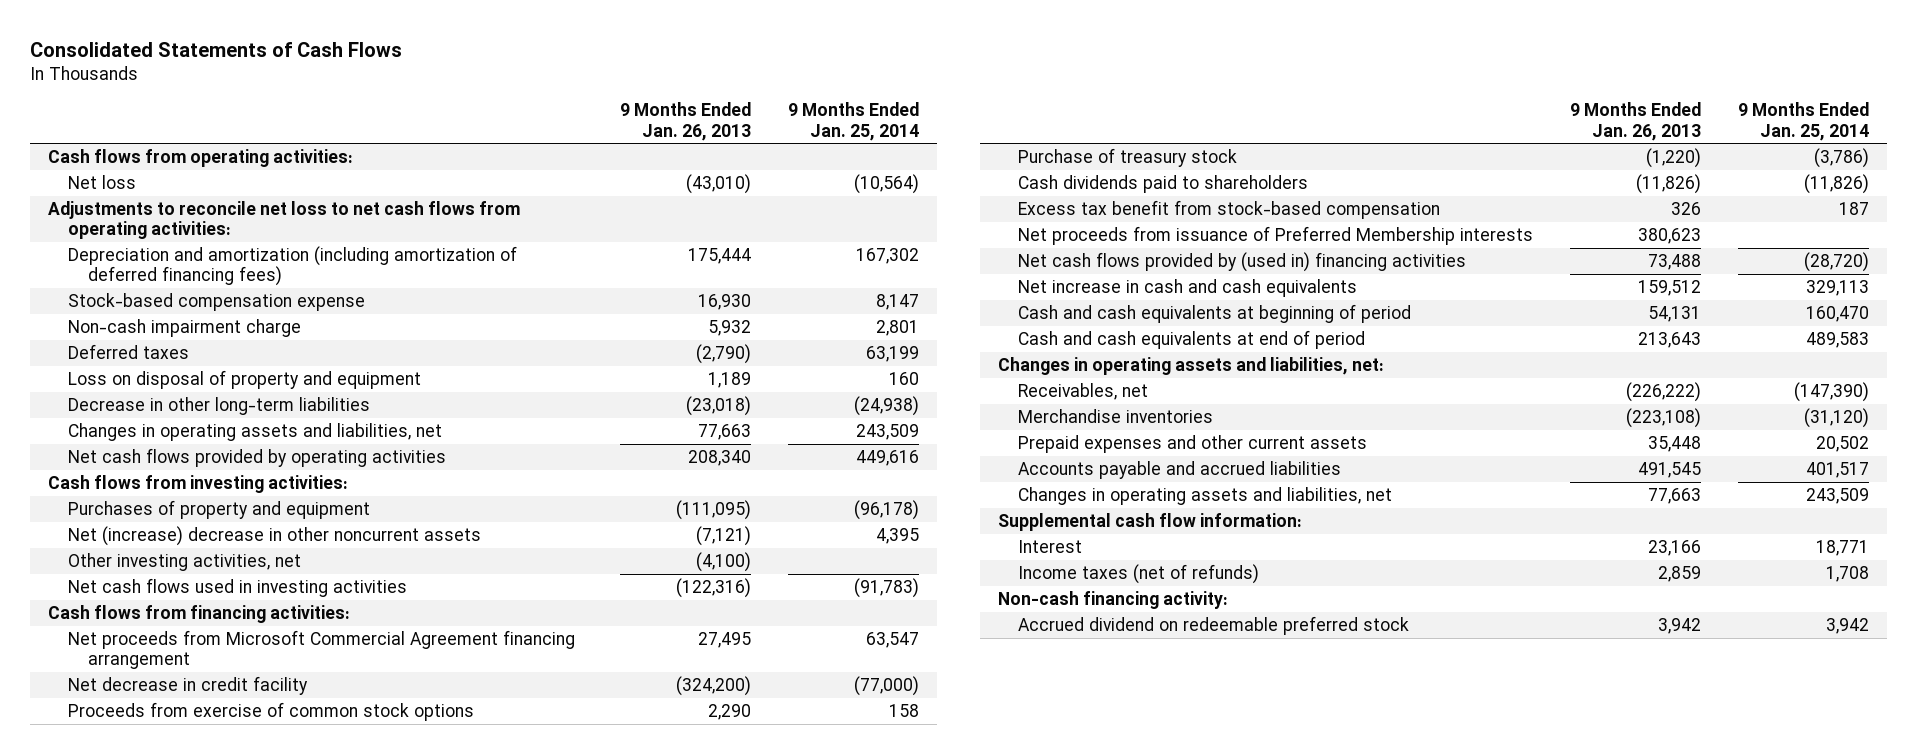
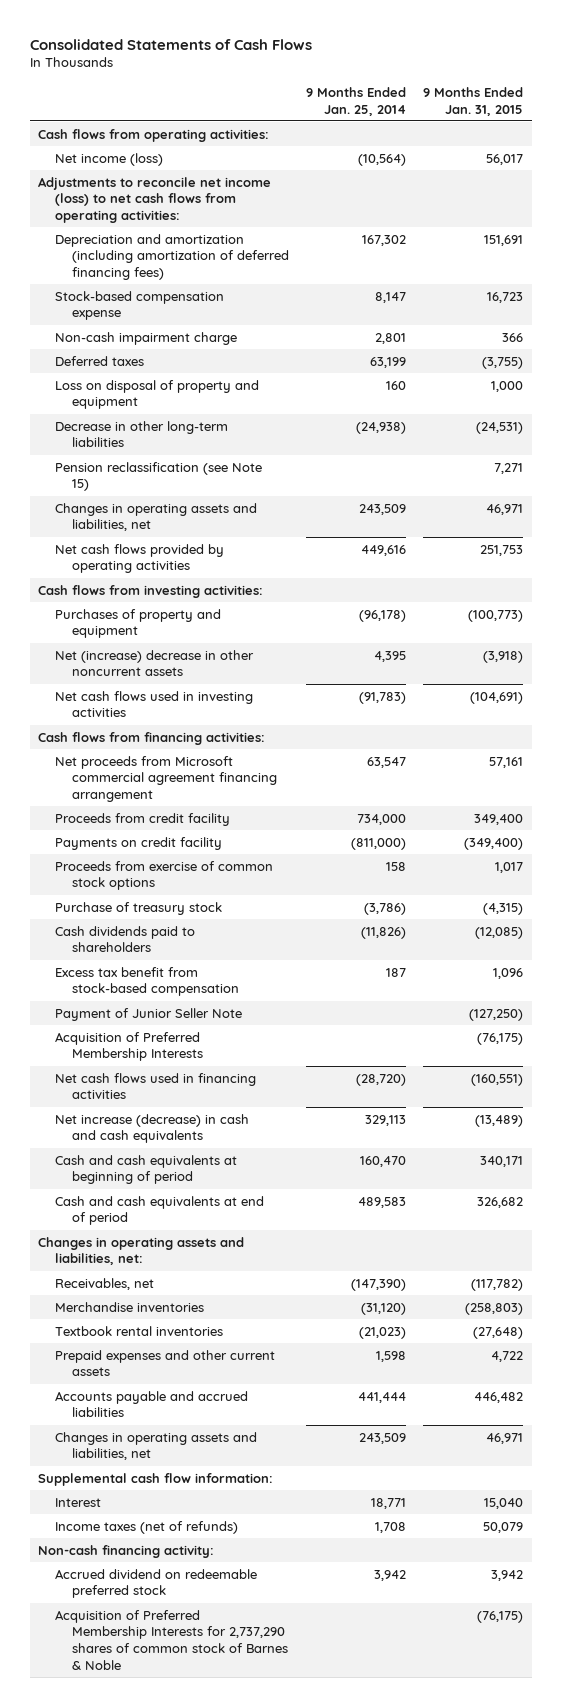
- | 9 Months Ended Jan. 26, 2013 | 9 Months Ended Jan. 25, 2014
+ | 9 Months Ended Jan. 25, 2014 | 9 Months Ended Jan. 31, 2015
- Net loss | (43,010) | (10,564)
- Adjustments to reconcile net loss to net cash flows from operating activities:
+ Net income (loss) | (10,564) | 56,017
+ Adjustments to reconcile net income (loss) to net cash flows from operating activities:
+ Pension reclassification (see Note 15) | | 7,271
- Other investing activities, net | (4,100) |
- Net proceeds from Microsoft Commercial Agreement financing arrangement | 27,495 | 63,547
- Net decrease in credit facility | (324,200) | (77,000)
+ Net proceeds from Microsoft commercial agreement financing arrangement | 63,547 | 57,161
+ Proceeds from credit facility | 734,000 | 349,400
+ Payments on credit facility | (811,000) | (349,400)
- Net proceeds from issuance of Preferred Membership interests | 380,623 |
- Net cash flows provided by (used in) financing activities | 73,488 | (28,720)
- Net increase in cash and cash equivalents | 159,512 | 329,113
+ Payment of Junior Seller Note | | (127,250)
+ Acquisition of Preferred Membership Interests | | (76,175)
+ Net cash flows used in financing activities | (28,720) | (160,551)
+ Net increase (decrease) in cash and cash equivalents | 329,113 | (13,489)
- Prepaid expenses and other current assets | 35,448 | 20,502
- Accounts payable and accrued liabilities | 491,545 | 401,517
+ Textbook rental inventories | (21,023) | (27,648)
+ Prepaid expenses and other current assets | 1,598 | 4,722
+ Accounts payable and accrued liabilities | 441,444 | 446,482
+ Acquisition of Preferred Membership Interests for 2,737,290 shares of common stock of Barnes & Noble | | (76,175)

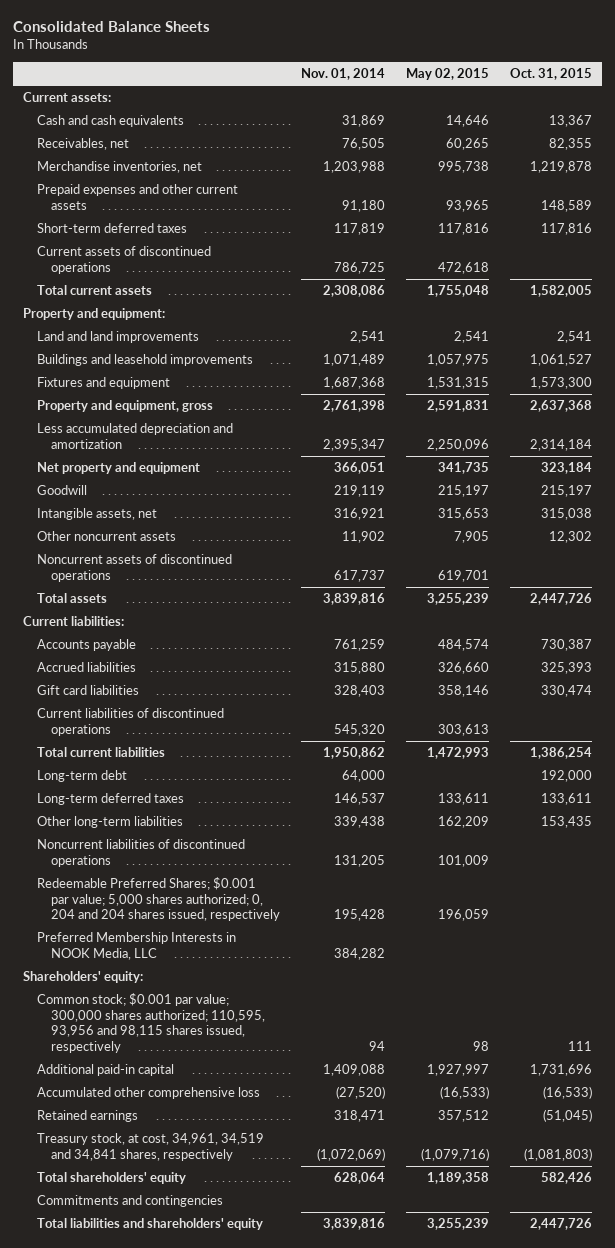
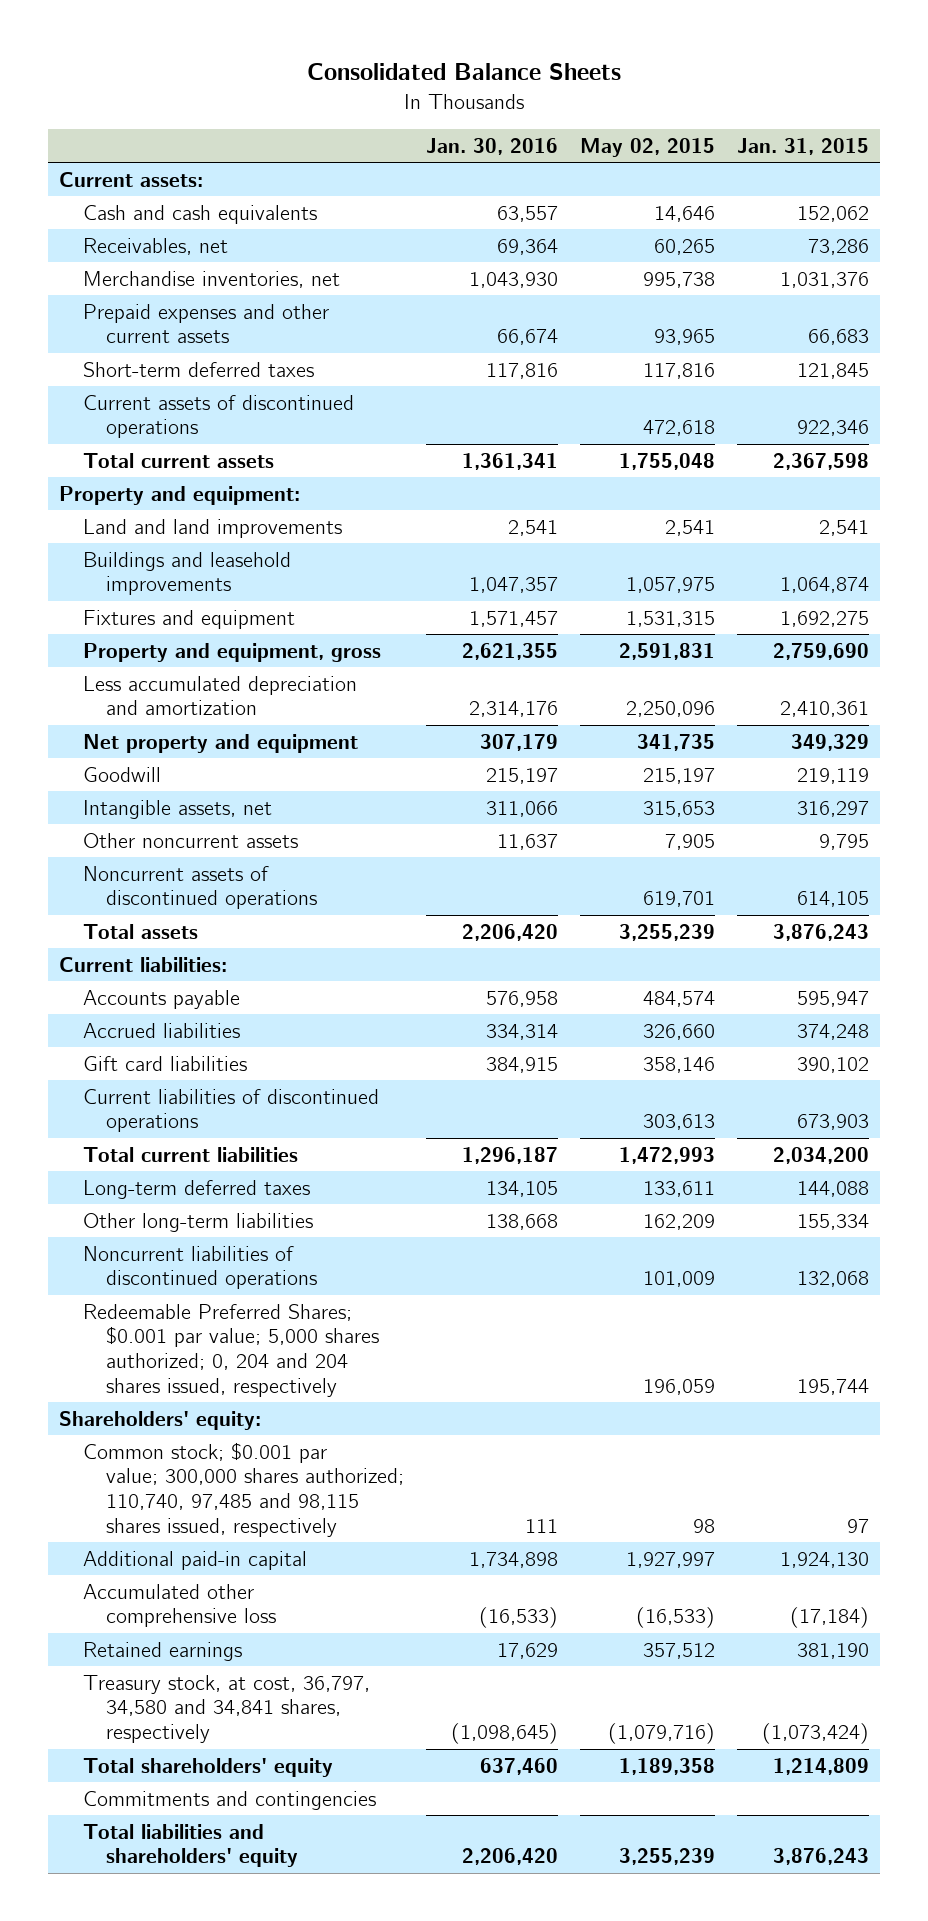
- | Nov. 01, 2014 | May 02, 2015 | Oct. 31, 2015
+ | Jan. 30, 2016 | May 02, 2015 | Jan. 31, 2015
- Long-term debt | 64,000 | | 192,000
- Preferred Membership Interests in NOOK Media, LLC | 384,282 | |
- Common stock; $0.001 par value; 300,000 shares authorized; 110,595, 93,956 and 98,115 shares issued, respectively | 94 | 98 | 111
+ Common stock; $0.001 par value; 300,000 shares authorized; 110,740, 97,485 and 98,115 shares issued, respectively | 111 | 98 | 97
- Treasury stock, at cost, 34,961, 34,519 and 34,841 shares, respectively | (1,072,069) | (1,079,716) | (1,081,803)
+ Treasury stock, at cost, 36,797, 34,580 and 34,841 shares, respectively | (1,098,645) | (1,079,716) | (1,073,424)

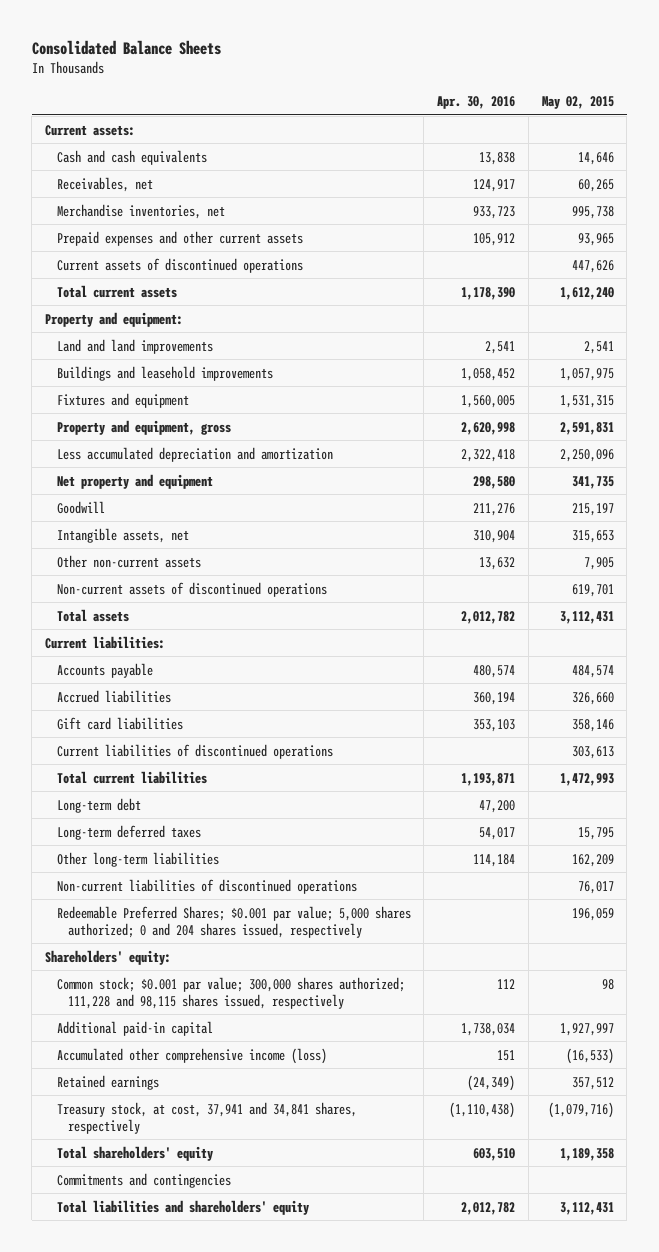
- | Jan. 30, 2016 | May 02, 2015 | Jan. 31, 2015
+ | Apr. 30, 2016 | May 02, 2015
- Short-term deferred taxes | 117,816 | 117,816 | 121,845
- Current assets of discontinued operations | | 472,618 | 922,346
- Total current assets | 1,361,341 | 1,755,048 | 2,367,598
+ Current assets of discontinued operations | | 447,626
+ Total current assets | 1,178,390 | 1,612,240
- Other noncurrent assets | 11,637 | 7,905 | 9,795
- Noncurrent assets of discontinued operations | | 619,701 | 614,105
- Total assets | 2,206,420 | 3,255,239 | 3,876,243
+ Other non-current assets | 13,632 | 7,905
+ Non-current assets of discontinued operations | | 619,701
+ Total assets | 2,012,782 | 3,112,431
- Long-term deferred taxes | 134,105 | 133,611 | 144,088
+ Long-term debt | 47,200 |
+ Long-term deferred taxes | 54,017 | 15,795
- Noncurrent liabilities of discontinued operations | | 101,009 | 132,068
- Redeemable Preferred Shares; $0.001 par value; 5,000 shares authorized; 0, 204 and 204 shares issued, respectively | | 196,059 | 195,744
+ Non-current liabilities of discontinued operations | | 76,017
+ Redeemable Preferred Shares; $0.001 par value; 5,000 shares authorized; 0 and 204 shares issued, respectively | | 196,059
- Common stock; $0.001 par value; 300,000 shares authorized; 110,740, 97,485 and 98,115 shares issued, respectively | 111 | 98 | 97
+ Common stock; $0.001 par value; 300,000 shares authorized; 111,228 and 98,115 shares issued, respectively | 112 | 98
- Accumulated other comprehensive loss | (16,533) | (16,533) | (17,184)
+ Accumulated other comprehensive income (loss) | 151 | (16,533)
- Treasury stock, at cost, 36,797, 34,580 and 34,841 shares, respectively | (1,098,645) | (1,079,716) | (1,073,424)
+ Treasury stock, at cost, 37,941 and 34,841 shares, respectively | (1,110,438) | (1,079,716)
- Total liabilities and shareholders' equity | 2,206,420 | 3,255,239 | 3,876,243
+ Total liabilities and shareholders' equity | 2,012,782 | 3,112,431

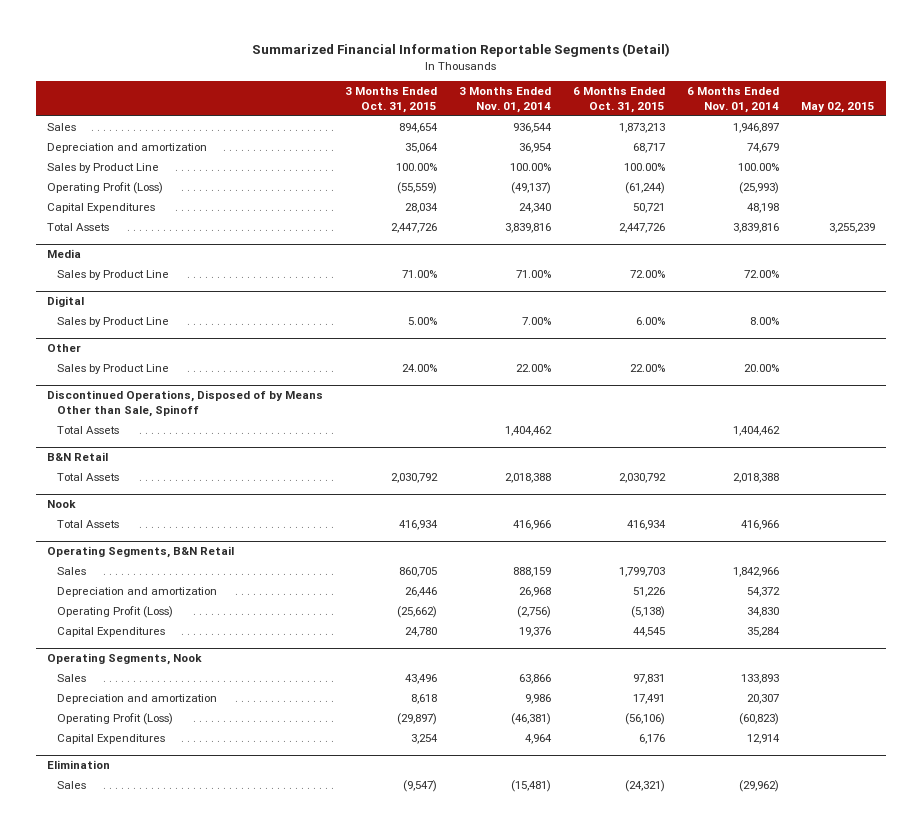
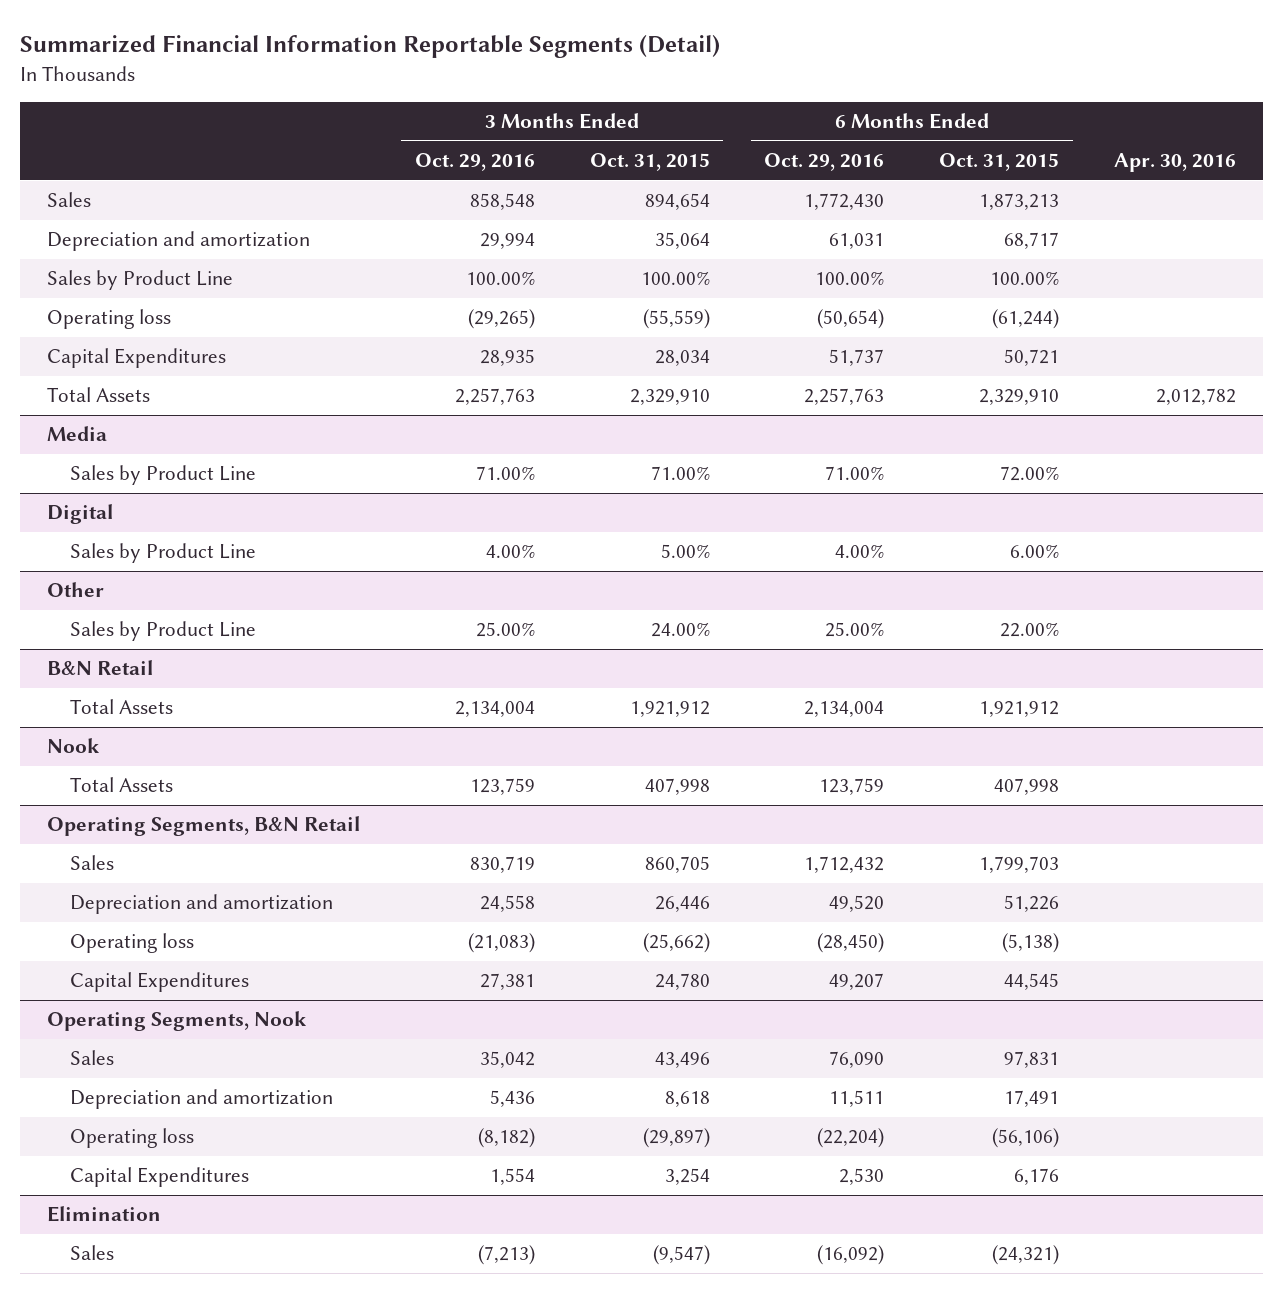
- | 3 Months Ended Oct. 31, 2015 | 3 Months Ended Nov. 01, 2014 | 6 Months Ended Oct. 31, 2015 | 6 Months Ended Nov. 01, 2014 | May 02, 2015
+ | 3 Months Ended Oct. 29, 2016 | 3 Months Ended Oct. 31, 2015 | 6 Months Ended Oct. 29, 2016 | 6 Months Ended Oct. 31, 2015 | Apr. 30, 2016
- Operating Profit (Loss) | (55,559) | (49,137) | (61,244) | (25,993) |
+ Operating loss | (29,265) | (55,559) | (50,654) | (61,244) |
- Total Assets | 2,447,726 | 3,839,816 | 2,447,726 | 3,839,816 | 3,255,239
+ Total Assets | 2,257,763 | 2,329,910 | 2,257,763 | 2,329,910 | 2,012,782
- Discontinued Operations, Disposed of by Means Other than Sale, Spinoff
- Total Assets | | 1,404,462 | | 1,404,462 |
@ B&N Retail
- Total Assets | 2,030,792 | 2,018,388 | 2,030,792 | 2,018,388 |
+ Total Assets | 2,134,004 | 1,921,912 | 2,134,004 | 1,921,912 |
@ Nook
- Total Assets | 416,934 | 416,966 | 416,934 | 416,966 |
+ Total Assets | 123,759 | 407,998 | 123,759 | 407,998 |
@ Operating Segments, B&N Retail
- Operating Profit (Loss) | (25,662) | (2,756) | (5,138) | 34,830 |
+ Operating loss | (21,083) | (25,662) | (28,450) | (5,138) |
@ Operating Segments, Nook
- Operating Profit (Loss) | (29,897) | (46,381) | (56,106) | (60,823) |
+ Operating loss | (8,182) | (29,897) | (22,204) | (56,106) |

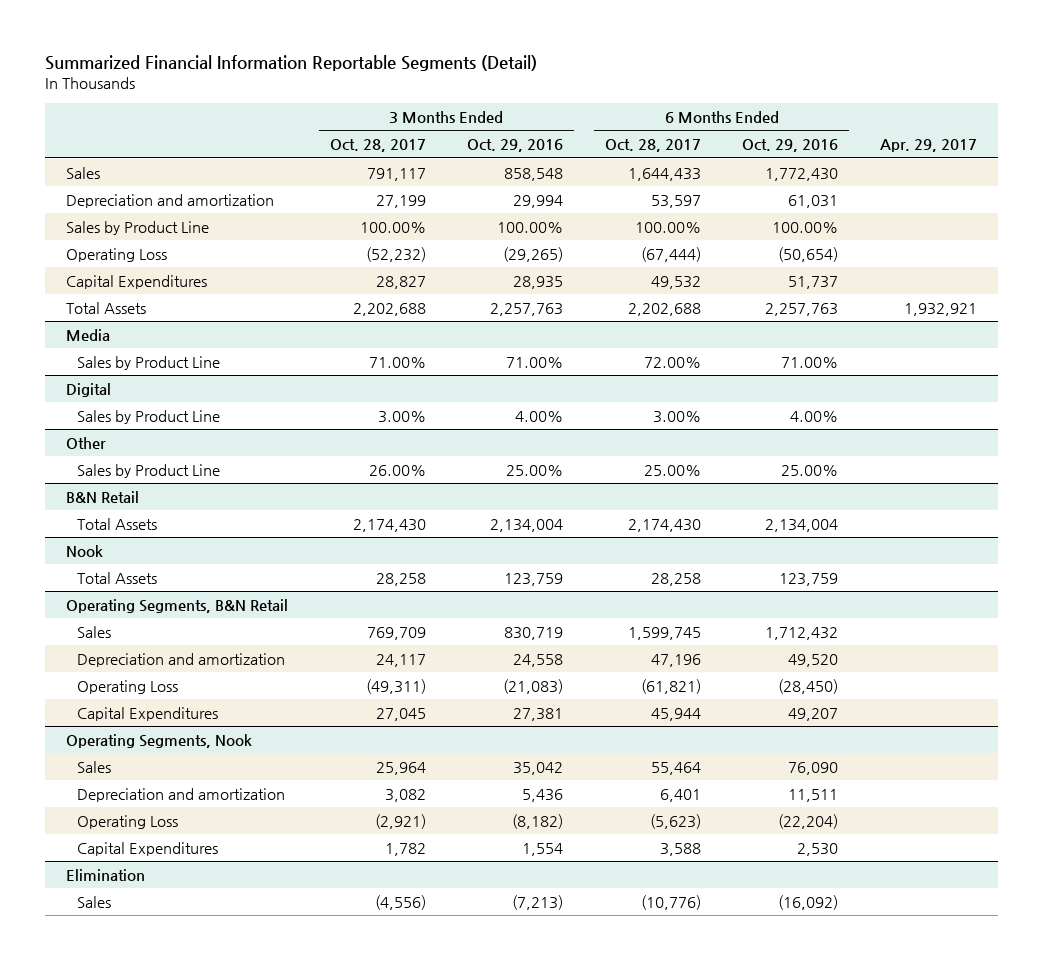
- | 3 Months Ended Oct. 29, 2016 | 3 Months Ended Oct. 31, 2015 | 6 Months Ended Oct. 29, 2016 | 6 Months Ended Oct. 31, 2015 | Apr. 30, 2016
+ | 3 Months Ended Oct. 28, 2017 | 3 Months Ended Oct. 29, 2016 | 6 Months Ended Oct. 28, 2017 | 6 Months Ended Oct. 29, 2016 | Apr. 29, 2017
- Operating loss | (29,265) | (55,559) | (50,654) | (61,244) |
+ Operating Loss | (52,232) | (29,265) | (67,444) | (50,654) |
@ Operating Segments, B&N Retail
- Operating loss | (21,083) | (25,662) | (28,450) | (5,138) |
+ Operating Loss | (49,311) | (21,083) | (61,821) | (28,450) |
@ Operating Segments, Nook
- Operating loss | (8,182) | (29,897) | (22,204) | (56,106) |
+ Operating Loss | (2,921) | (8,182) | (5,623) | (22,204) |

